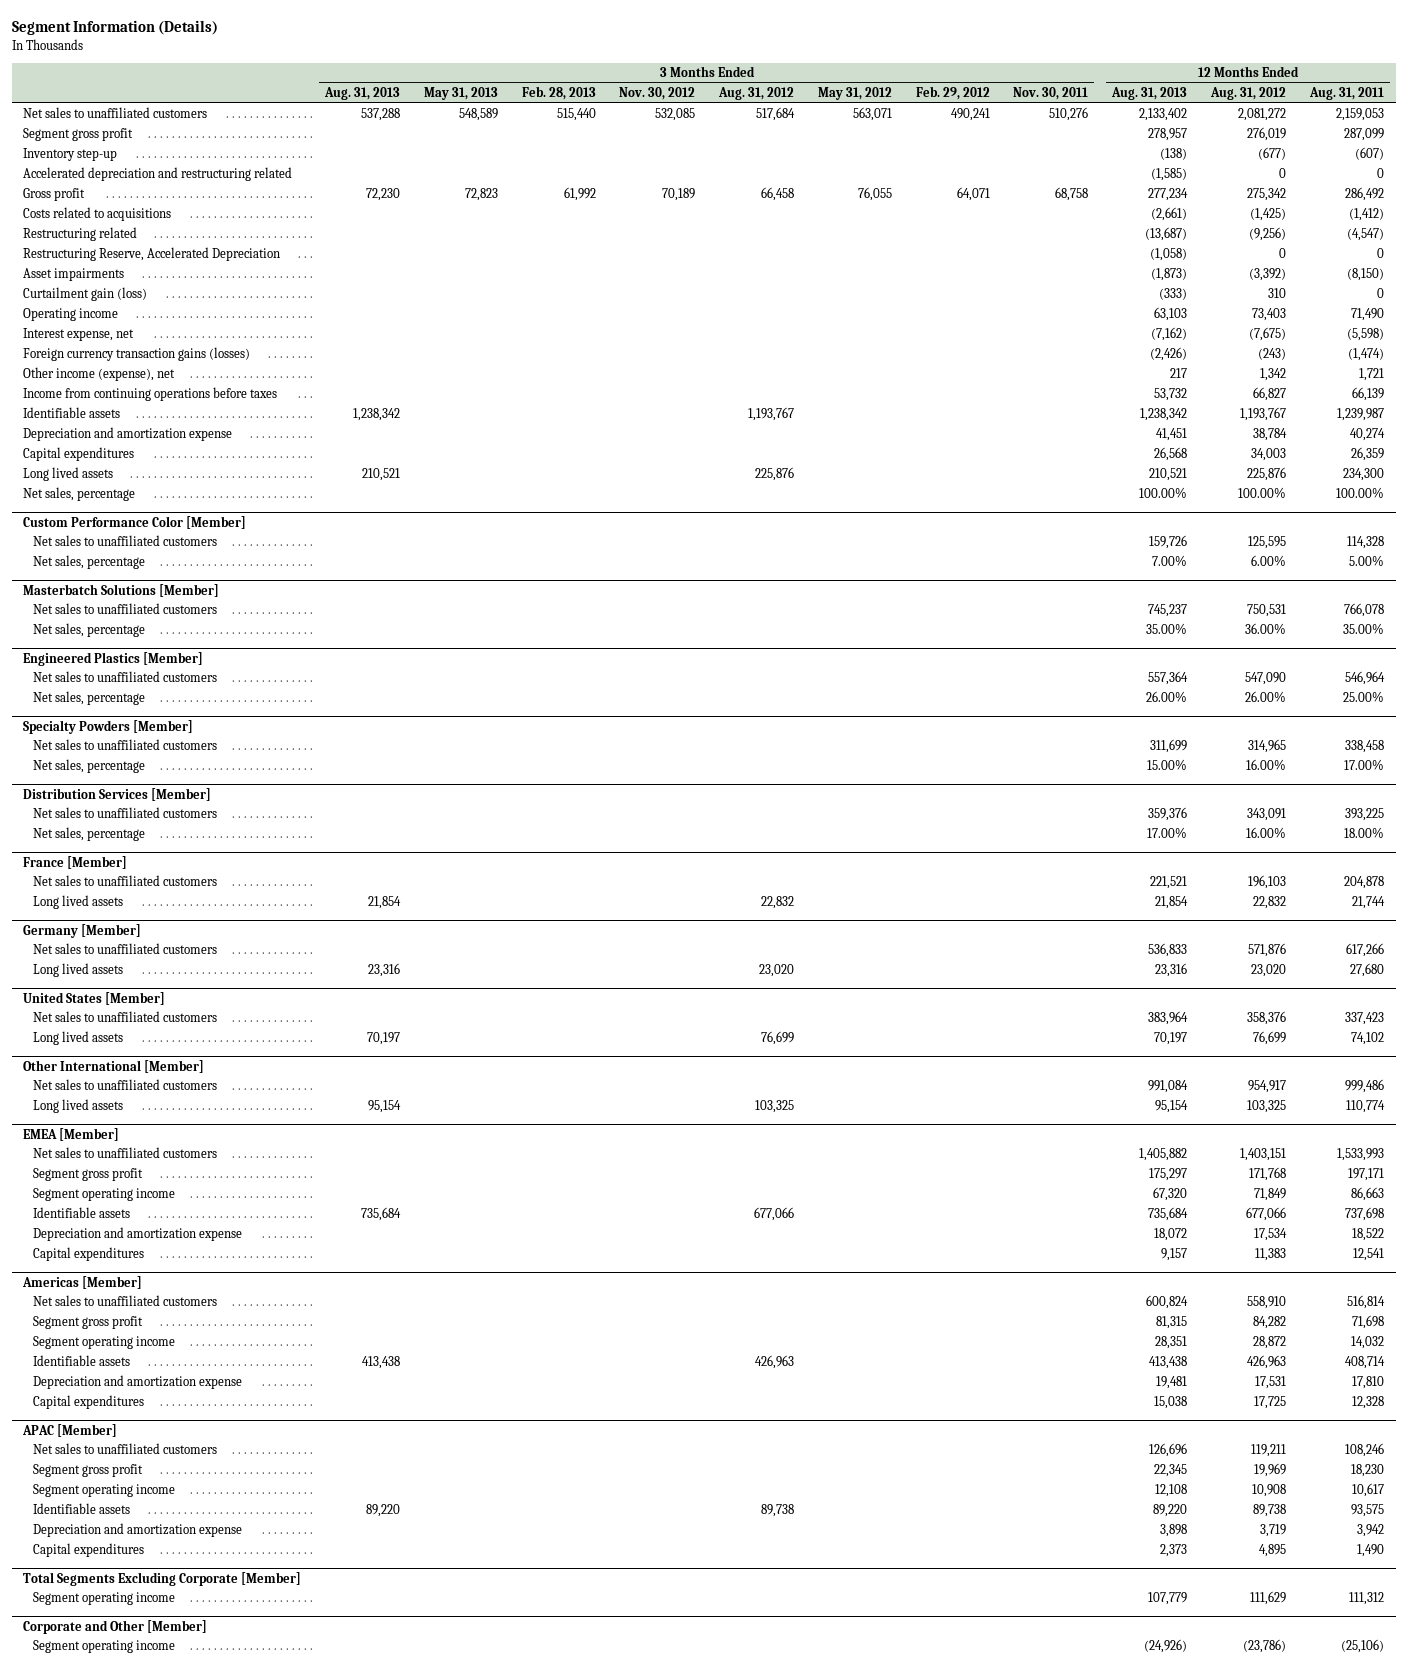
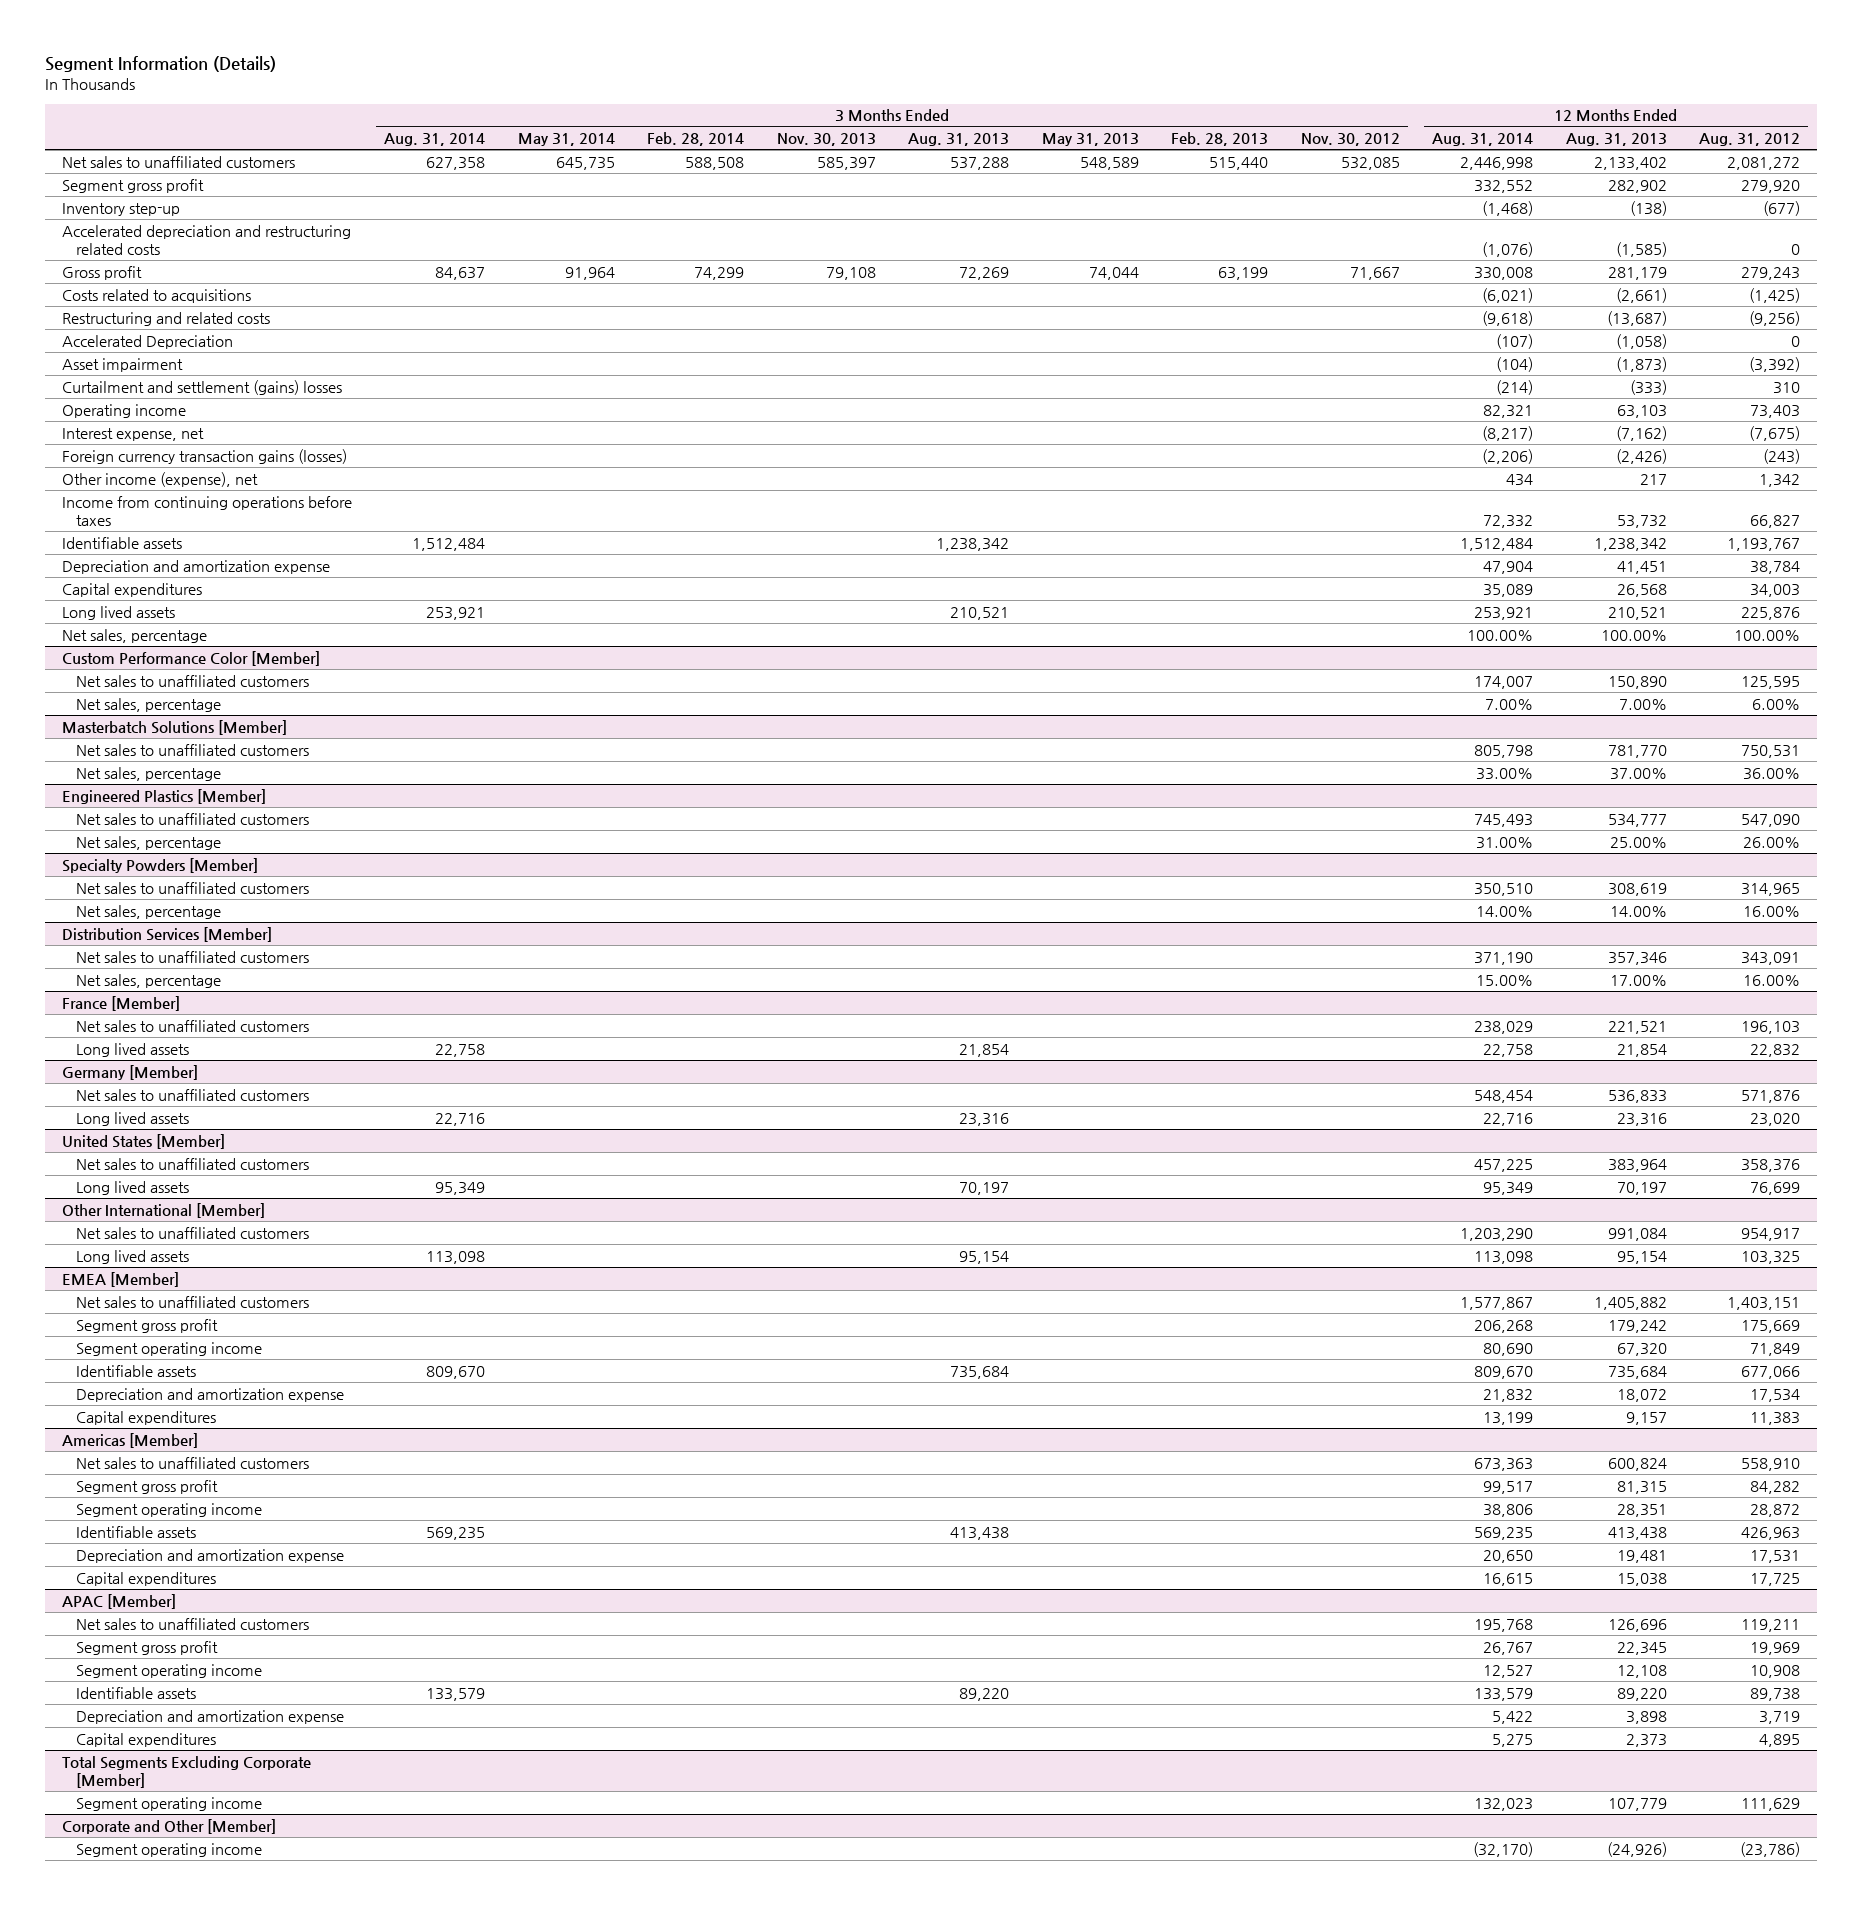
- | 3 Months Ended Aug. 31, 2013 | 3 Months Ended May 31, 2013 | 3 Months Ended Feb. 28, 2013 | 3 Months Ended Nov. 30, 2012 | 3 Months Ended Aug. 31, 2012 | 3 Months Ended May 31, 2012 | 3 Months Ended Feb. 29, 2012 | 3 Months Ended Nov. 30, 2011 | 12 Months Ended Aug. 31, 2013 | 12 Months Ended Aug. 31, 2012 | 12 Months Ended Aug. 31, 2011
+ | 3 Months Ended Aug. 31, 2014 | 3 Months Ended May 31, 2014 | 3 Months Ended Feb. 28, 2014 | 3 Months Ended Nov. 30, 2013 | 3 Months Ended Aug. 31, 2013 | 3 Months Ended May 31, 2013 | 3 Months Ended Feb. 28, 2013 | 3 Months Ended Nov. 30, 2012 | 12 Months Ended Aug. 31, 2014 | 12 Months Ended Aug. 31, 2013 | 12 Months Ended Aug. 31, 2012
- Segment gross profit | | | | | | | | | 278,957 | 276,019 | 287,099
+ Segment gross profit | | | | | | | | | 332,552 | 282,902 | 279,920
- Accelerated depreciation and restructuring related | | | | | | | | | (1,585) | 0 | 0
- Gross profit | 72,230 | 72,823 | 61,992 | 70,189 | 66,458 | 76,055 | 64,071 | 68,758 | 277,234 | 275,342 | 286,492
+ Accelerated depreciation and restructuring related costs | | | | | | | | | (1,076) | (1,585) | 0
+ Gross profit | 84,637 | 91,964 | 74,299 | 79,108 | 72,269 | 74,044 | 63,199 | 71,667 | 330,008 | 281,179 | 279,243
- Restructuring related | | | | | | | | | (13,687) | (9,256) | (4,547)
- Restructuring Reserve, Accelerated Depreciation | | | | | | | | | (1,058) | 0 | 0
- Asset impairments | | | | | | | | | (1,873) | (3,392) | (8,150)
- Curtailment gain (loss) | | | | | | | | | (333) | 310 | 0
+ Restructuring and related costs | | | | | | | | | (9,618) | (13,687) | (9,256)
+ Accelerated Depreciation | | | | | | | | | (107) | (1,058) | 0
+ Asset impairment | | | | | | | | | (104) | (1,873) | (3,392)
+ Curtailment and settlement (gains) losses | | | | | | | | | (214) | (333) | 310
@ Custom Performance Color [Member]
- Net sales to unaffiliated customers | | | | | | | | | 159,726 | 125,595 | 114,328
+ Net sales to unaffiliated customers | | | | | | | | | 174,007 | 150,890 | 125,595
@ Masterbatch Solutions [Member]
- Net sales to unaffiliated customers | | | | | | | | | 745,237 | 750,531 | 766,078
- Net sales, percentage | | | | | | | | | 35.00% | 36.00% | 35.00%
+ Net sales to unaffiliated customers | | | | | | | | | 805,798 | 781,770 | 750,531
+ Net sales, percentage | | | | | | | | | 33.00% | 37.00% | 36.00%
@ Engineered Plastics [Member]
- Net sales to unaffiliated customers | | | | | | | | | 557,364 | 547,090 | 546,964
- Net sales, percentage | | | | | | | | | 26.00% | 26.00% | 25.00%
+ Net sales to unaffiliated customers | | | | | | | | | 745,493 | 534,777 | 547,090
+ Net sales, percentage | | | | | | | | | 31.00% | 25.00% | 26.00%
@ Specialty Powders [Member]
- Net sales to unaffiliated customers | | | | | | | | | 311,699 | 314,965 | 338,458
- Net sales, percentage | | | | | | | | | 15.00% | 16.00% | 17.00%
+ Net sales to unaffiliated customers | | | | | | | | | 350,510 | 308,619 | 314,965
+ Net sales, percentage | | | | | | | | | 14.00% | 14.00% | 16.00%
@ Distribution Services [Member]
- Net sales to unaffiliated customers | | | | | | | | | 359,376 | 343,091 | 393,225
+ Net sales to unaffiliated customers | | | | | | | | | 371,190 | 357,346 | 343,091
@ EMEA [Member]
- Segment gross profit | | | | | | | | | 175,297 | 171,768 | 197,171
+ Segment gross profit | | | | | | | | | 206,268 | 179,242 | 175,669

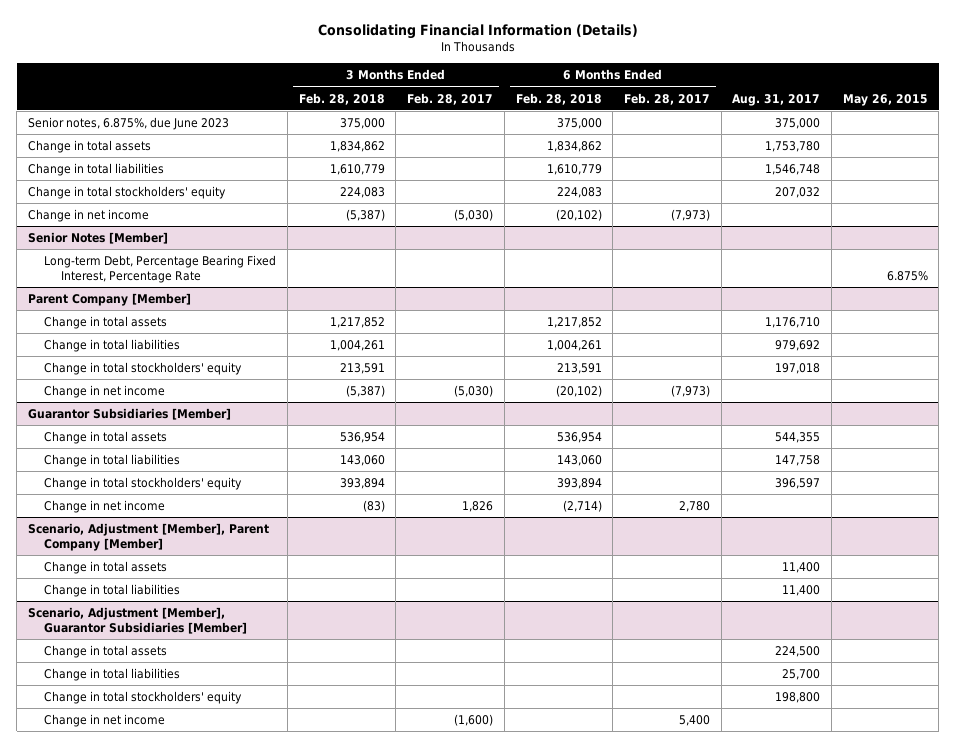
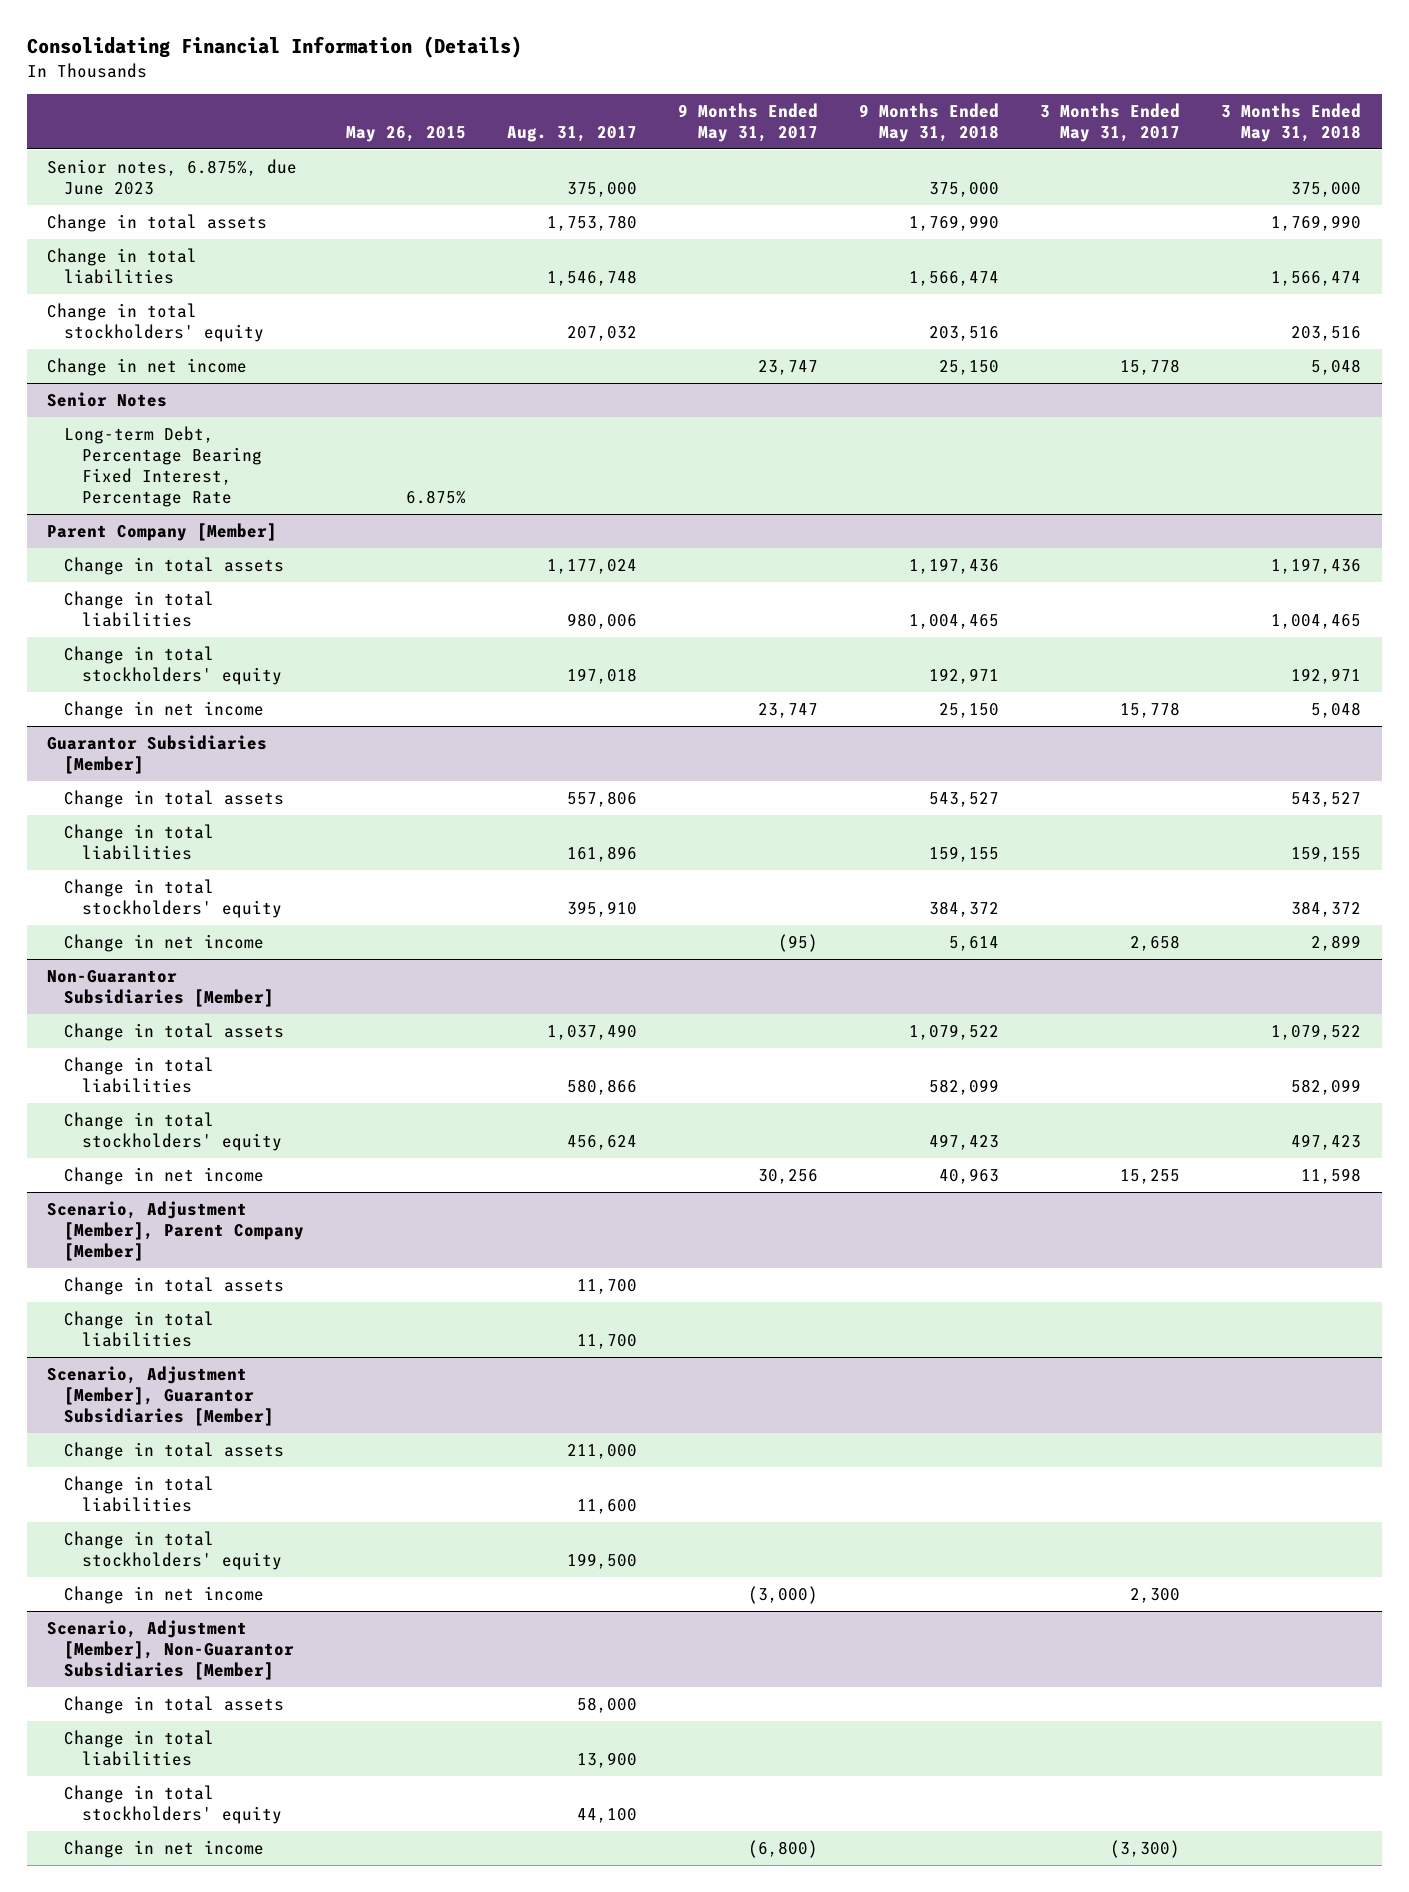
- | 3 Months Ended Feb. 28, 2018 | 3 Months Ended Feb. 28, 2017 | 6 Months Ended Feb. 28, 2018 | 6 Months Ended Feb. 28, 2017 | Aug. 31, 2017 | May 26, 2015
+ | May 26, 2015 | Aug. 31, 2017 | 9 Months Ended May 31, 2017 | 9 Months Ended May 31, 2018 | 3 Months Ended May 31, 2017 | 3 Months Ended May 31, 2018
- Senior Notes [Member]
+ Senior Notes
@ Parent Company [Member]
- Change in total assets | 1,217,852 | | 1,217,852 | | 1,176,710 |
- Change in total liabilities | 1,004,261 | | 1,004,261 | | 979,692 |
+ Change in total assets | | 1,177,024 | | 1,197,436 | | 1,197,436
+ Change in total liabilities | | 980,006 | | 1,004,465 | | 1,004,465
@ Guarantor Subsidiaries [Member]
- Change in total assets | 536,954 | | 536,954 | | 544,355 |
- Change in total liabilities | 143,060 | | 143,060 | | 147,758 |
- Change in total stockholders' equity | 393,894 | | 393,894 | | 396,597 |
+ Change in total assets | | 557,806 | | 543,527 | | 543,527
+ Change in total liabilities | | 161,896 | | 159,155 | | 159,155
+ Change in total stockholders' equity | | 395,910 | | 384,372 | | 384,372
+ Non-Guarantor Subsidiaries [Member]
+ Change in total assets | | 1,037,490 | | 1,079,522 | | 1,079,522
+ Change in total liabilities | | 580,866 | | 582,099 | | 582,099
+ Change in total stockholders' equity | | 456,624 | | 497,423 | | 497,423
+ Change in net income | | | 30,256 | 40,963 | 15,255 | 11,598
@ Scenario, Adjustment [Member], Parent Company [Member]
- Change in total assets | | | | | 11,400 |
- Change in total liabilities | | | | | 11,400 |
+ Change in total assets | | 11,700 | | | |
+ Change in total liabilities | | 11,700 | | | |
@ Scenario, Adjustment [Member], Guarantor Subsidiaries [Member]
- Change in total assets | | | | | 224,500 |
- Change in total liabilities | | | | | 25,700 |
- Change in total stockholders' equity | | | | | 198,800 |
+ Change in total assets | | 211,000 | | | |
+ Change in total liabilities | | 11,600 | | | |
+ Change in total stockholders' equity | | 199,500 | | | |
+ Scenario, Adjustment [Member], Non-Guarantor Subsidiaries [Member]
+ Change in total assets | | 58,000 | | | |
+ Change in total liabilities | | 13,900 | | | |
+ Change in total stockholders' equity | | 44,100 | | | |
+ Change in net income | | | (6,800) | | (3,300) |

